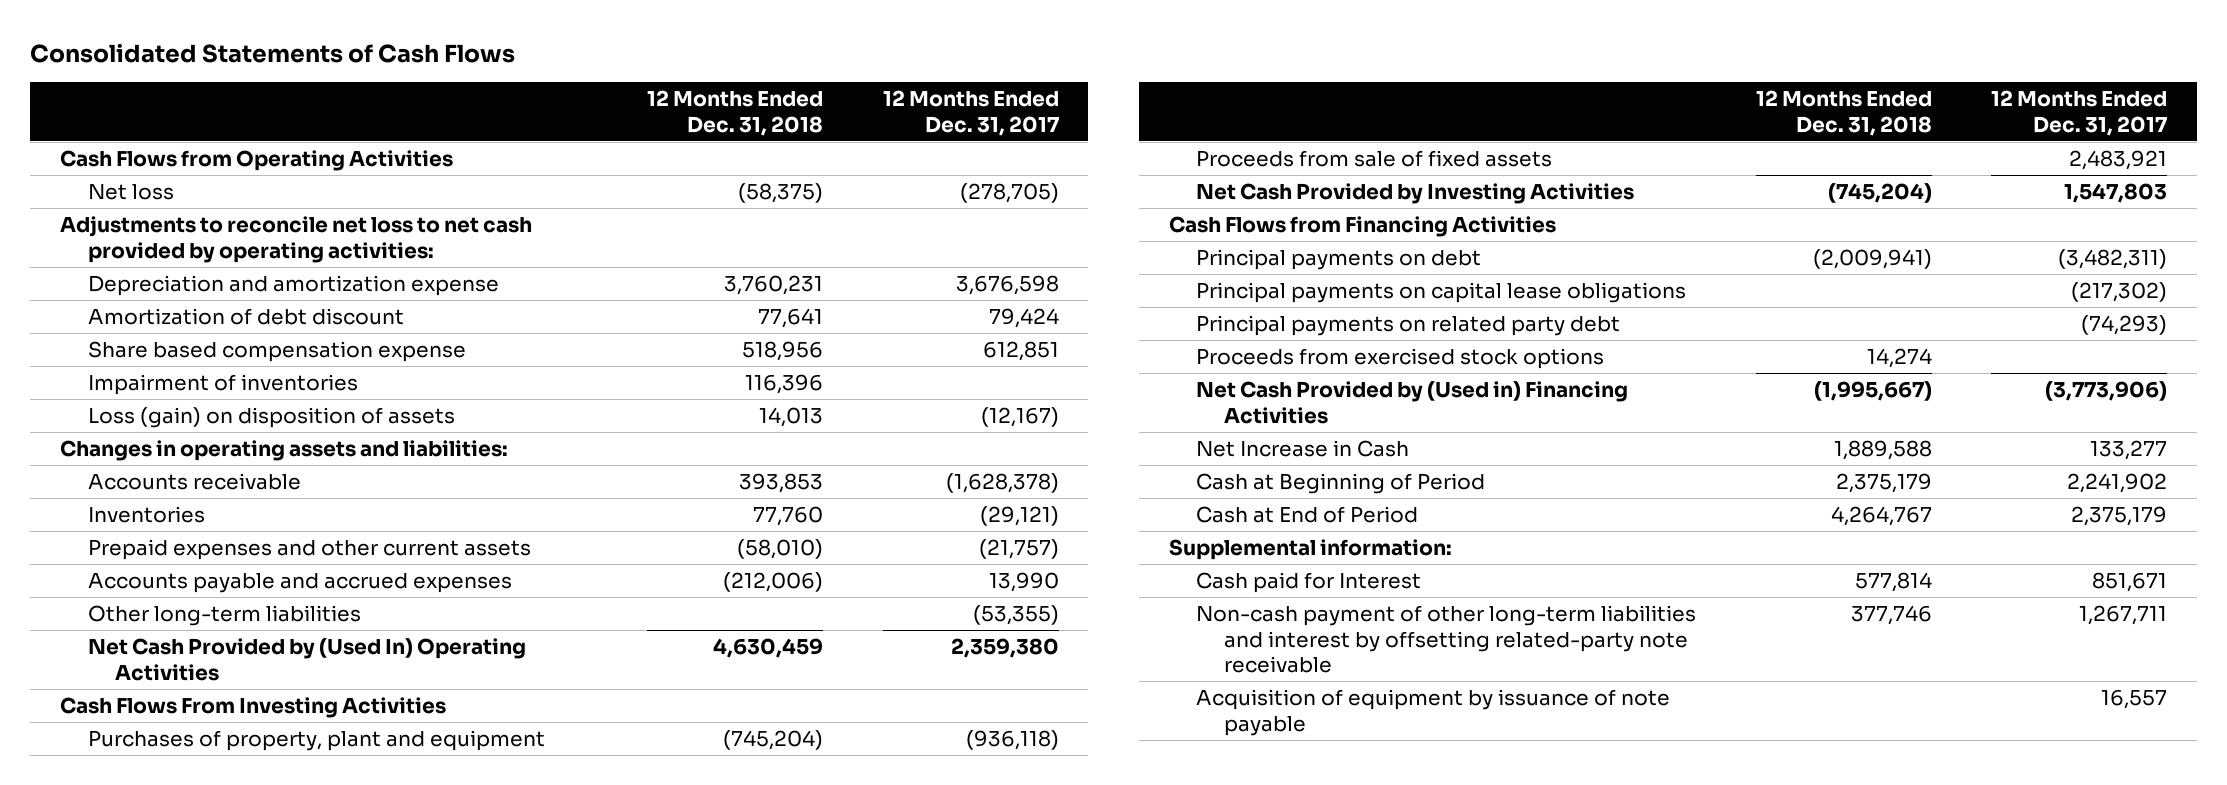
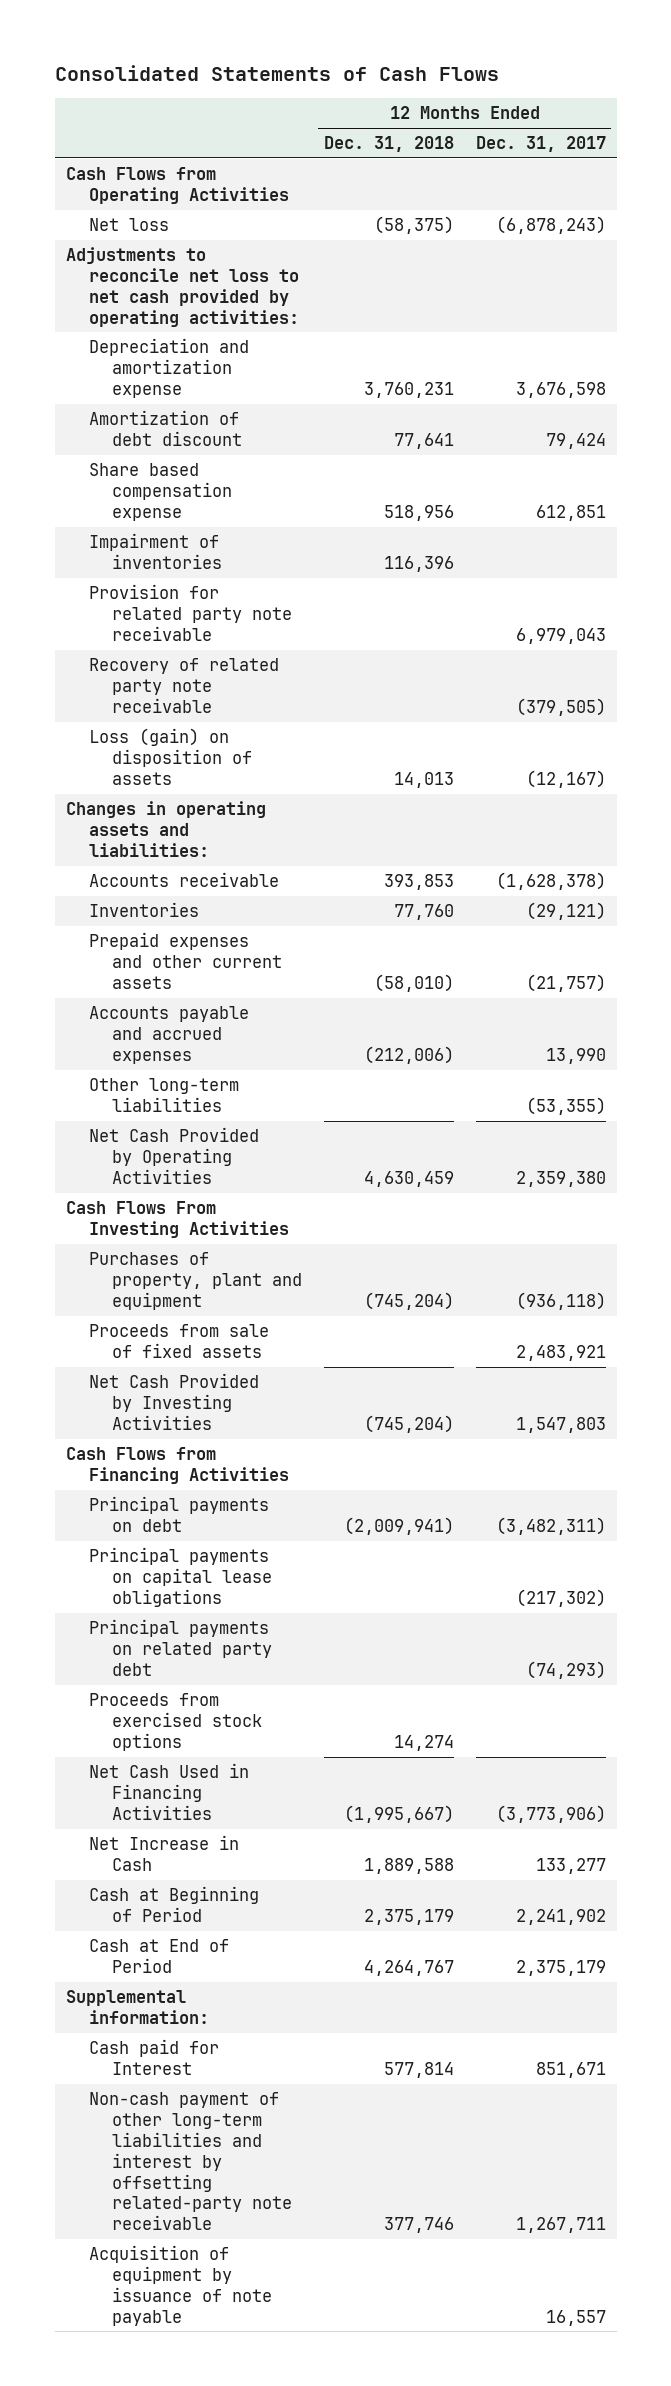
- Net loss | (58,375) | (278,705)
+ Net loss | (58,375) | (6,878,243)
+ Provision for related party note receivable | | 6,979,043
+ Recovery of related party note receivable | | (379,505)
- Net Cash Provided by (Used In) Operating Activities | 4,630,459 | 2,359,380
+ Net Cash Provided by Operating Activities | 4,630,459 | 2,359,380
- Net Cash Provided by (Used in) Financing Activities | (1,995,667) | (3,773,906)
+ Net Cash Used in Financing Activities | (1,995,667) | (3,773,906)

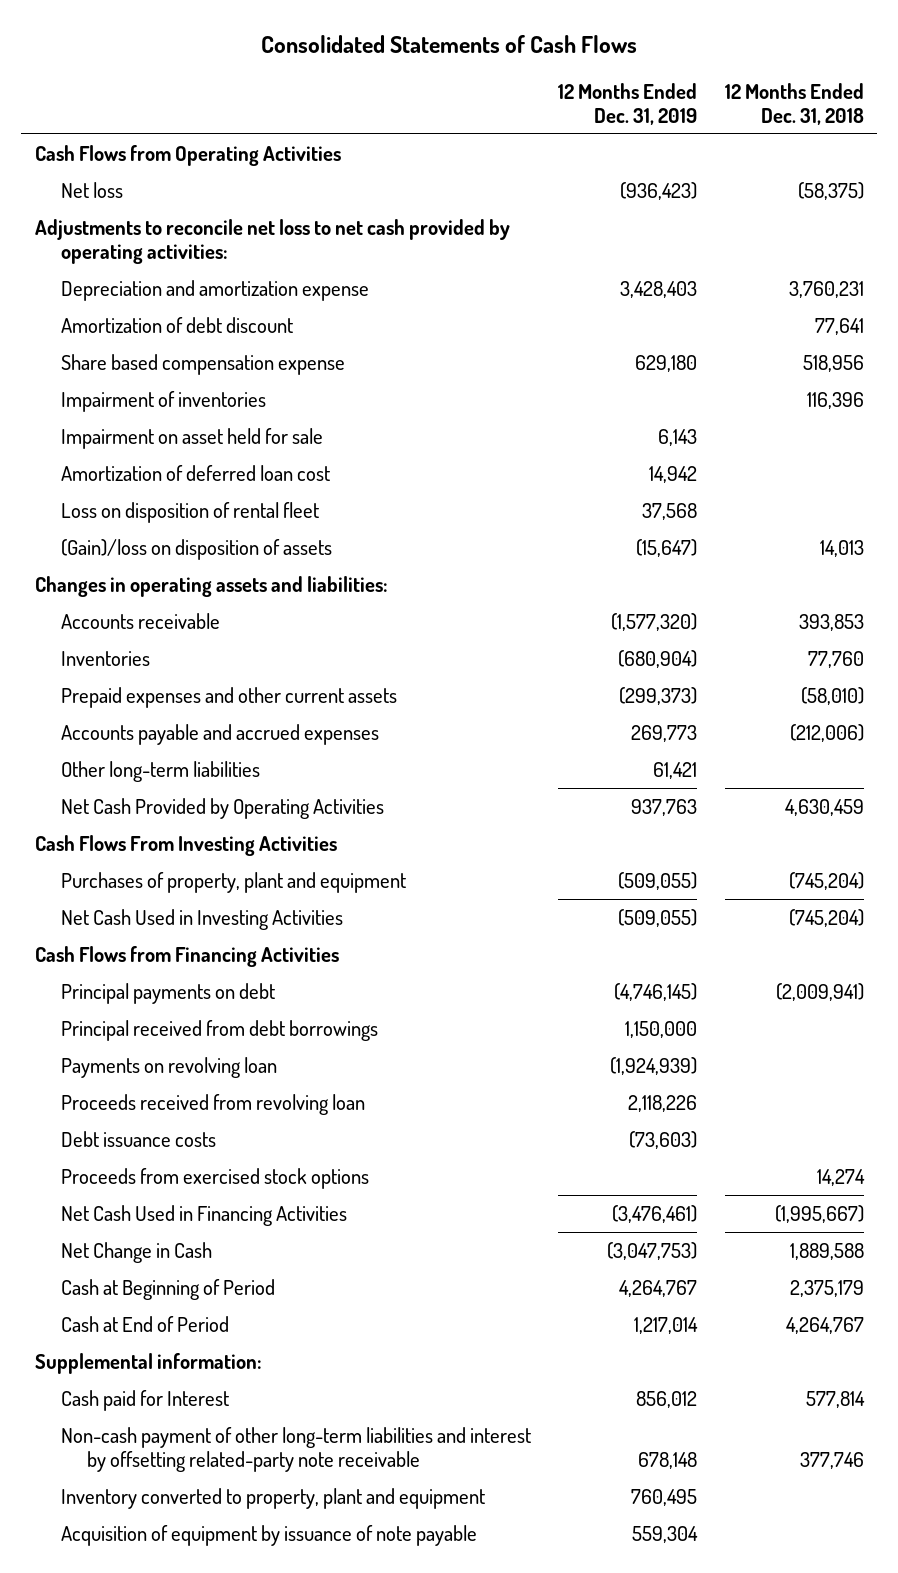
- | 12 Months Ended Dec. 31, 2018 | 12 Months Ended Dec. 31, 2017
+ | 12 Months Ended Dec. 31, 2019 | 12 Months Ended Dec. 31, 2018
- Provision for related party note receivable | | 6,979,043
- Recovery of related party note receivable | | (379,505)
- Loss (gain) on disposition of assets | 14,013 | (12,167)
+ Impairment on asset held for sale | 6,143 |
+ Amortization of deferred loan cost | 14,942 |
+ Loss on disposition of rental fleet | 37,568 |
+ (Gain)/loss on disposition of assets | (15,647) | 14,013
- Proceeds from sale of fixed assets | | 2,483,921
- Net Cash Provided by Investing Activities | (745,204) | 1,547,803
+ Net Cash Used in Investing Activities | (509,055) | (745,204)
- Principal payments on capital lease obligations | | (217,302)
- Principal payments on related party debt | | (74,293)
+ Principal received from debt borrowings | 1,150,000 |
+ Payments on revolving loan | (1,924,939) |
+ Proceeds received from revolving loan | 2,118,226 |
+ Debt issuance costs | (73,603) |
- Net Increase in Cash | 1,889,588 | 133,277
+ Net Change in Cash | (3,047,753) | 1,889,588
+ Inventory converted to property, plant and equipment | 760,495 |

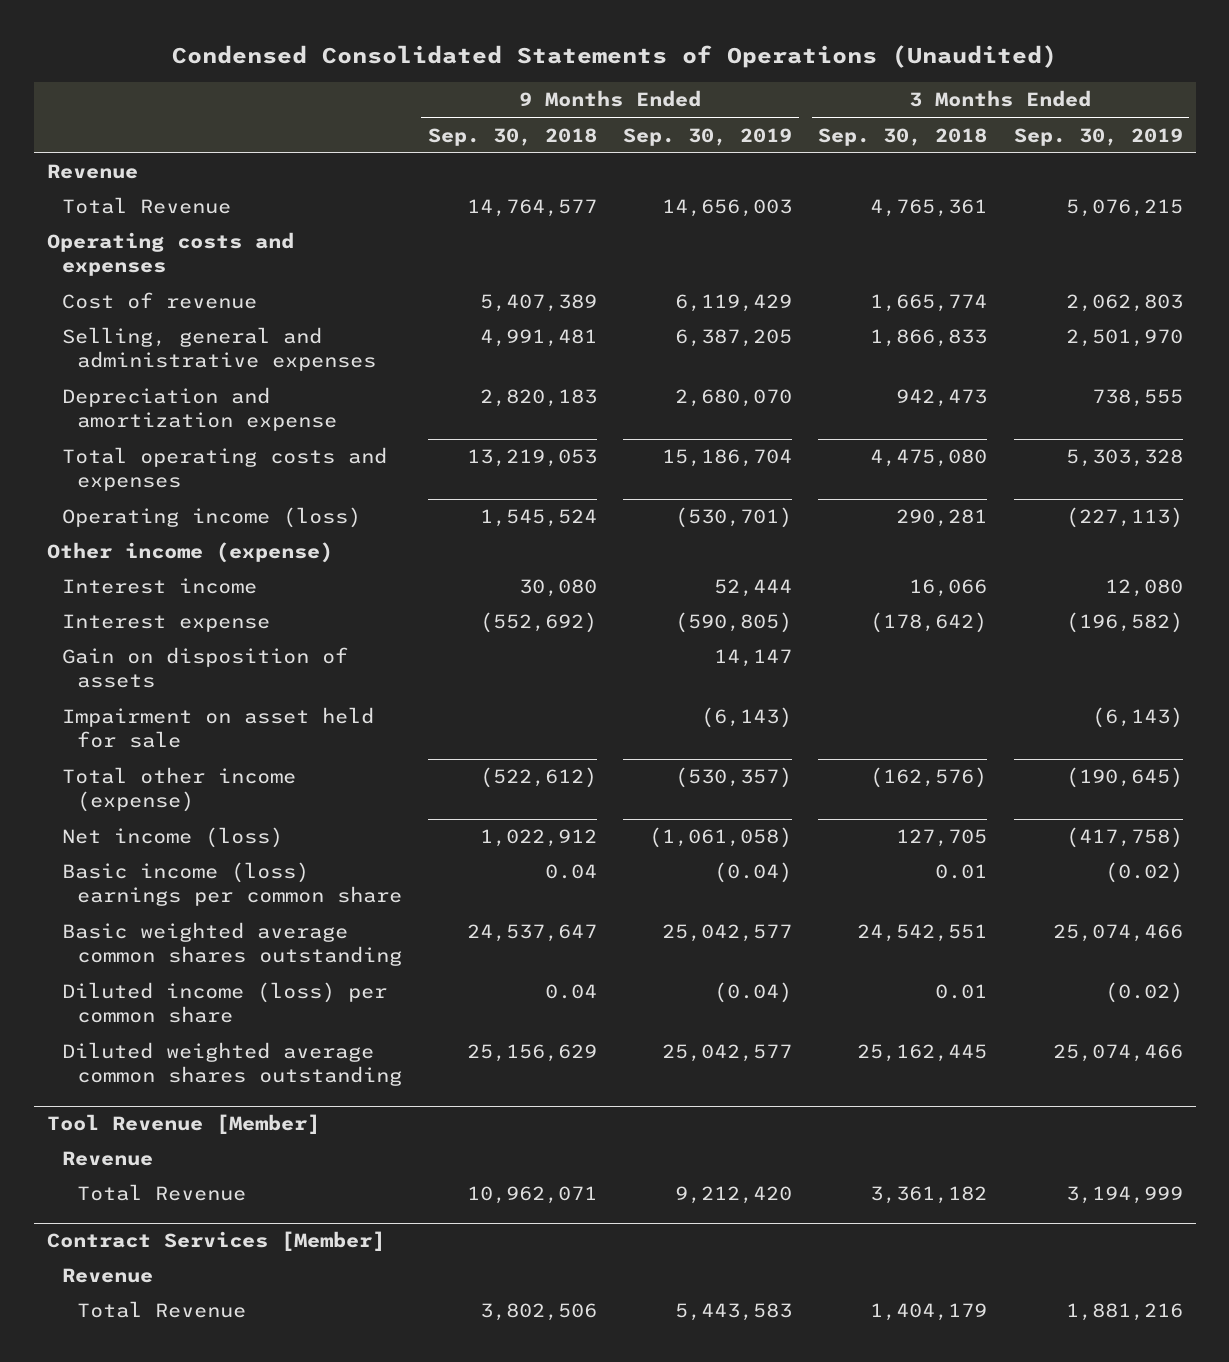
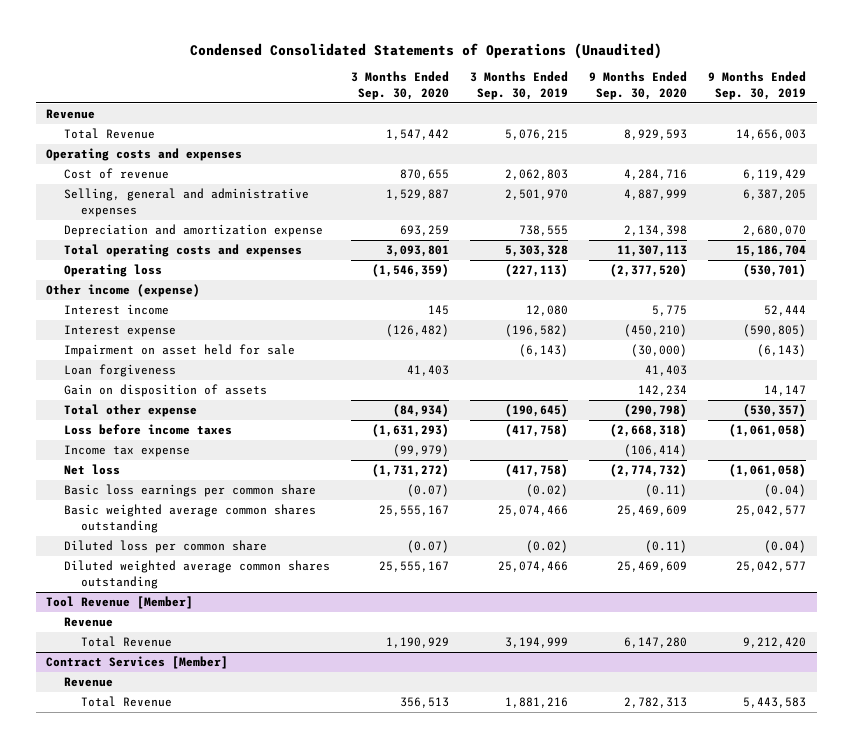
- | 9 Months Ended Sep. 30, 2018 | 9 Months Ended Sep. 30, 2019 | 3 Months Ended Sep. 30, 2018 | 3 Months Ended Sep. 30, 2019
+ | 3 Months Ended Sep. 30, 2020 | 3 Months Ended Sep. 30, 2019 | 9 Months Ended Sep. 30, 2020 | 9 Months Ended Sep. 30, 2019
- Operating income (loss) | 1,545,524 | (530,701) | 290,281 | (227,113)
+ Operating loss | (1,546,359) | (227,113) | (2,377,520) | (530,701)
- Total other income (expense) | (522,612) | (530,357) | (162,576) | (190,645)
- Net income (loss) | 1,022,912 | (1,061,058) | 127,705 | (417,758)
- Basic income (loss) earnings per common share | 0.04 | (0.04) | 0.01 | (0.02)
+ Loan forgiveness | 41,403 | | 41,403 |
moved down: Gain on disposition of assets | | | 142,234 | 14,147
+ Total other expense | (84,934) | (190,645) | (290,798) | (530,357)
+ Loss before income taxes | (1,631,293) | (417,758) | (2,668,318) | (1,061,058)
+ Income tax expense | (99,979) | | (106,414) |
+ Net loss | (1,731,272) | (417,758) | (2,774,732) | (1,061,058)
+ Basic loss earnings per common share | (0.07) | (0.02) | (0.11) | (0.04)
- Diluted income (loss) per common share | 0.04 | (0.04) | 0.01 | (0.02)
+ Diluted loss per common share | (0.07) | (0.02) | (0.11) | (0.04)

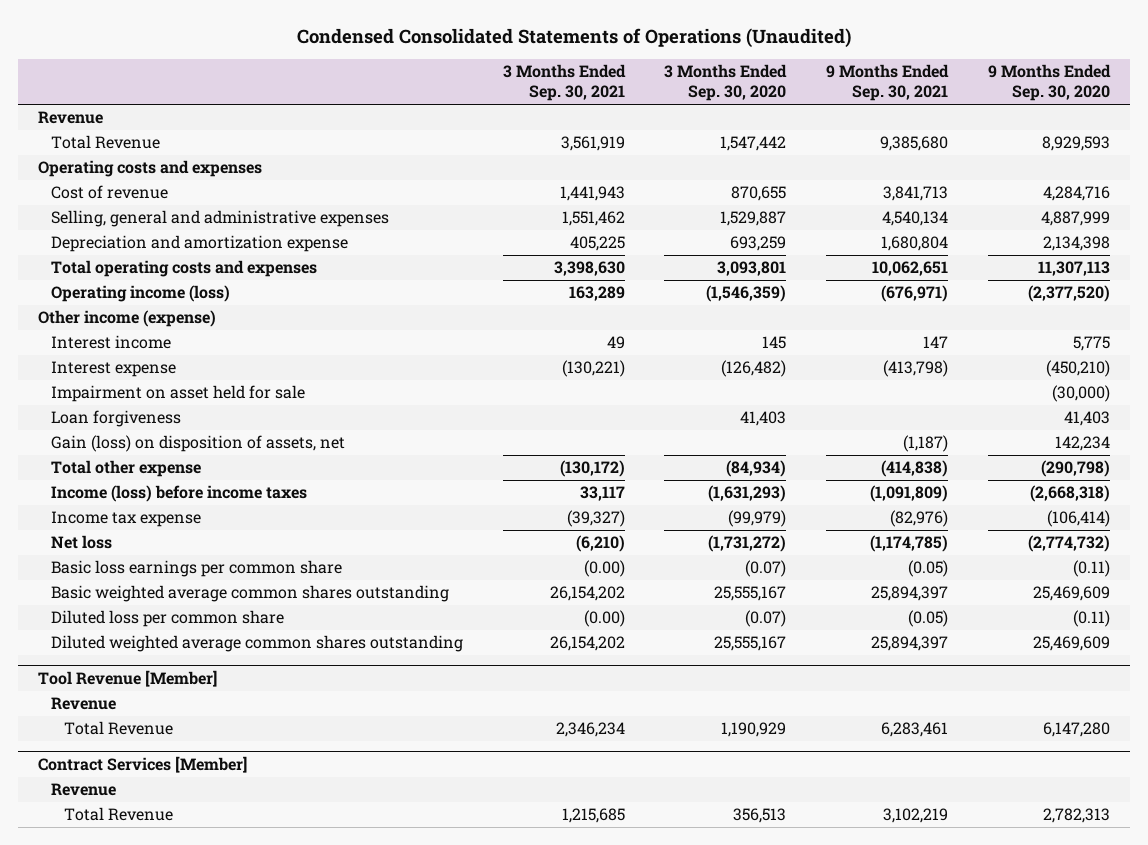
- | 3 Months Ended Sep. 30, 2020 | 3 Months Ended Sep. 30, 2019 | 9 Months Ended Sep. 30, 2020 | 9 Months Ended Sep. 30, 2019
+ | 3 Months Ended Sep. 30, 2021 | 3 Months Ended Sep. 30, 2020 | 9 Months Ended Sep. 30, 2021 | 9 Months Ended Sep. 30, 2020
- Operating loss | (1,546,359) | (227,113) | (2,377,520) | (530,701)
+ Operating income (loss) | 163,289 | (1,546,359) | (676,971) | (2,377,520)
- Gain on disposition of assets | | | 142,234 | 14,147
+ Gain (loss) on disposition of assets, net | | | (1,187) | 142,234
- Loss before income taxes | (1,631,293) | (417,758) | (2,668,318) | (1,061,058)
+ Income (loss) before income taxes | 33,117 | (1,631,293) | (1,091,809) | (2,668,318)

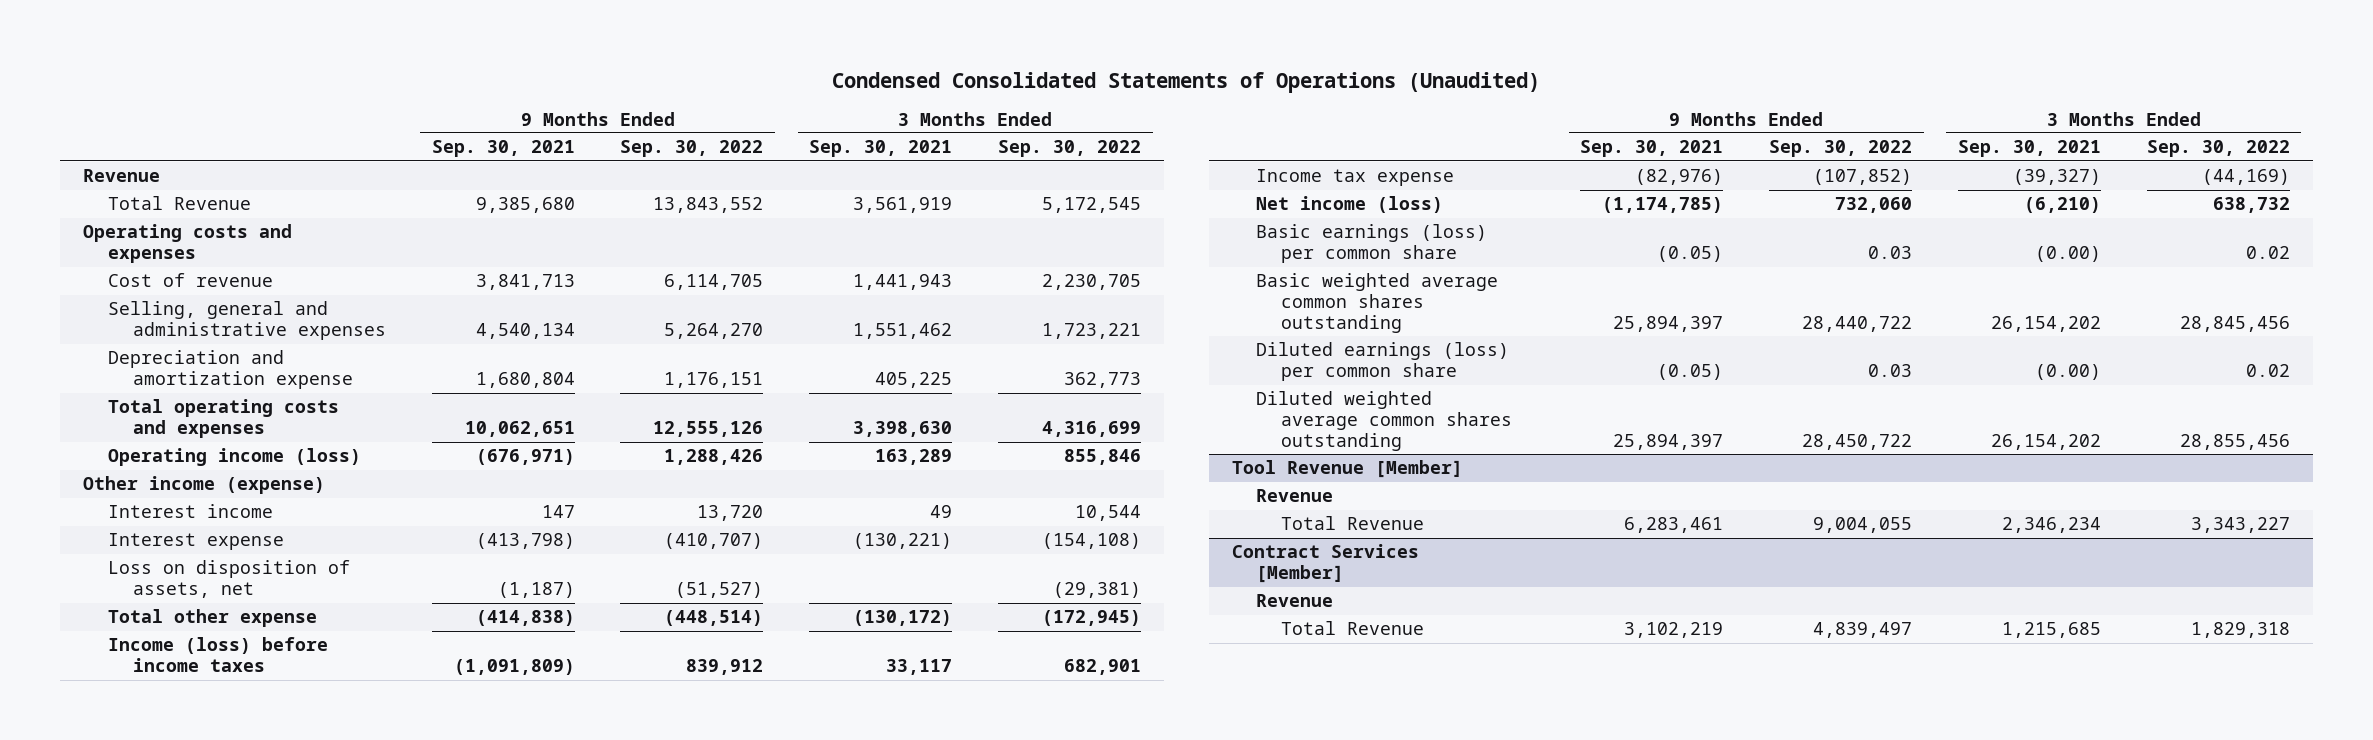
- | 3 Months Ended Sep. 30, 2021 | 3 Months Ended Sep. 30, 2020 | 9 Months Ended Sep. 30, 2021 | 9 Months Ended Sep. 30, 2020
+ | 9 Months Ended Sep. 30, 2021 | 9 Months Ended Sep. 30, 2022 | 3 Months Ended Sep. 30, 2021 | 3 Months Ended Sep. 30, 2022
- Impairment on asset held for sale | | | | (30,000)
- Loan forgiveness | | 41,403 | | 41,403
- Gain (loss) on disposition of assets, net | | | (1,187) | 142,234
+ Loss on disposition of assets, net | (1,187) | (51,527) | | (29,381)
- Net loss | (6,210) | (1,731,272) | (1,174,785) | (2,774,732)
- Basic loss earnings per common share | (0.00) | (0.07) | (0.05) | (0.11)
+ Net income (loss) | (1,174,785) | 732,060 | (6,210) | 638,732
+ Basic earnings (loss) per common share | (0.05) | 0.03 | (0.00) | 0.02
- Diluted loss per common share | (0.00) | (0.07) | (0.05) | (0.11)
+ Diluted earnings (loss) per common share | (0.05) | 0.03 | (0.00) | 0.02

